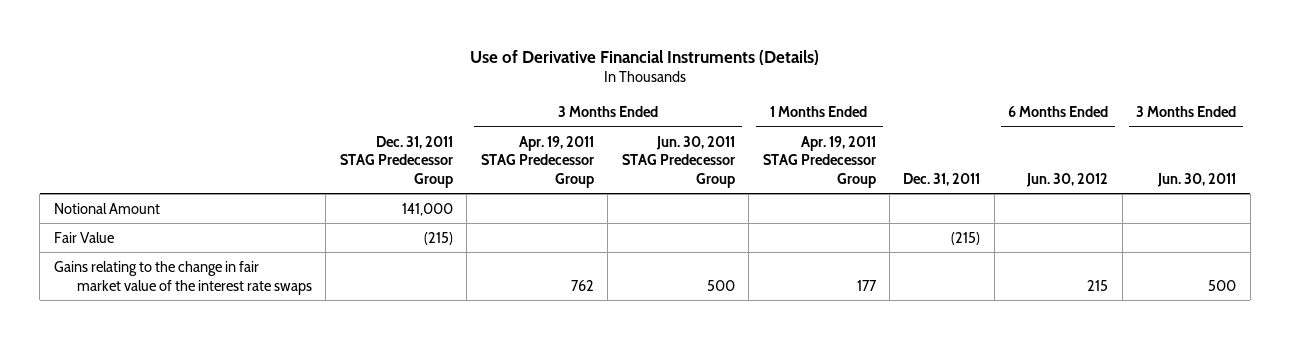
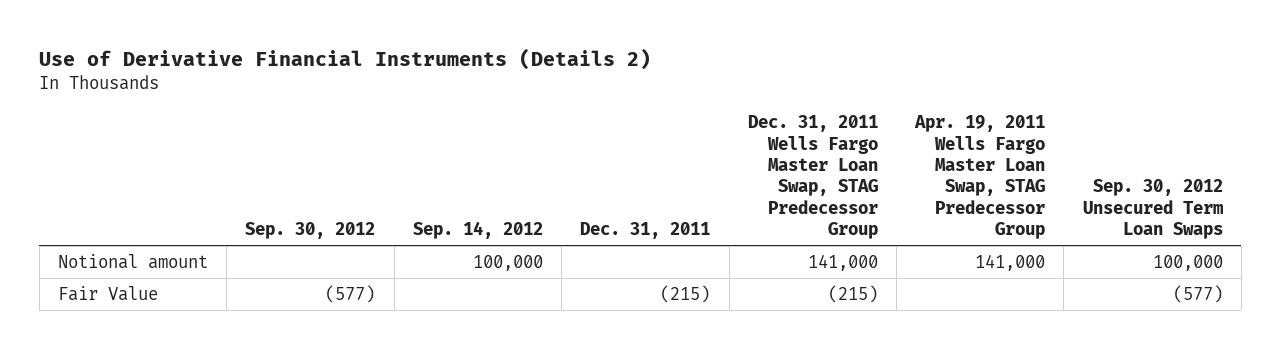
- Use of Derivative Financial Instruments (Details)
+ Use of Derivative Financial Instruments (Details 2)
- | Dec. 31, 2011 STAG Predecessor Group | 3 Months Ended Apr. 19, 2011 STAG Predecessor Group | 3 Months Ended Jun. 30, 2011 STAG Predecessor Group | 1 Months Ended Apr. 19, 2011 STAG Predecessor Group | Dec. 31, 2011 | 6 Months Ended Jun. 30, 2012 | 3 Months Ended Jun. 30, 2011
+ | Sep. 30, 2012 | Sep. 14, 2012 | Dec. 31, 2011 | Dec. 31, 2011 Wells Fargo Master Loan Swap, STAG Predecessor Group | Apr. 19, 2011 Wells Fargo Master Loan Swap, STAG Predecessor Group | Sep. 30, 2012 Unsecured Term Loan Swaps
- Notional Amount | 141,000 | | | | | |
+ Notional amount | | 100,000 | | 141,000 | 141,000 | 100,000
- Gains relating to the change in fair market value of the interest rate swaps | | 762 | 500 | 177 | | 215 | 500

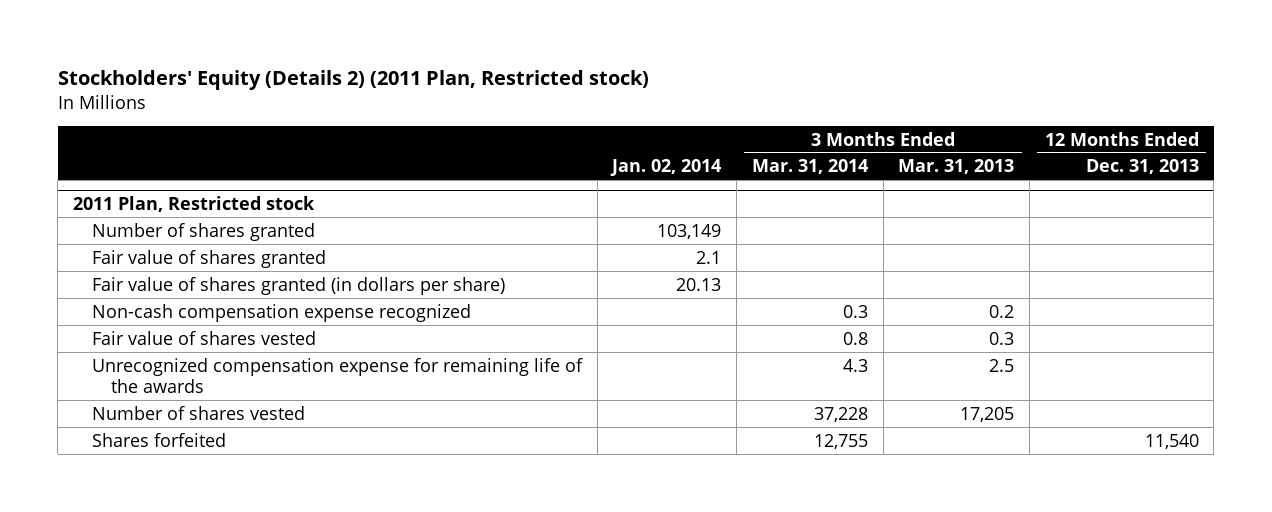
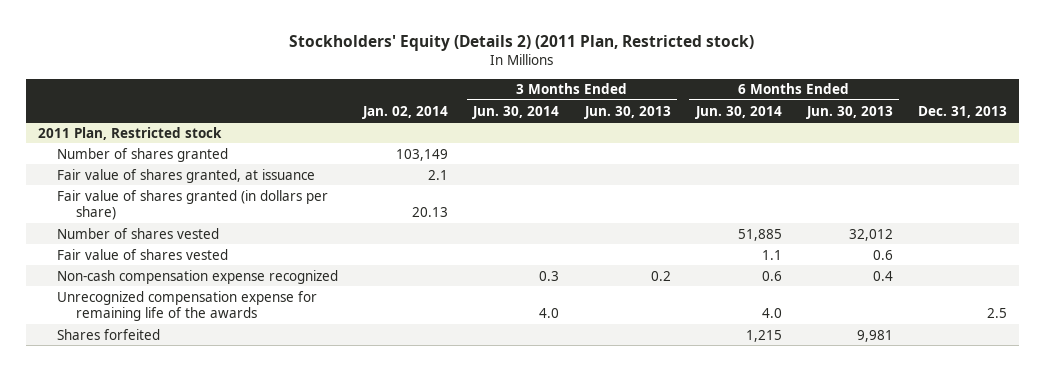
- | Jan. 02, 2014 | 3 Months Ended Mar. 31, 2014 | 3 Months Ended Mar. 31, 2013 | 12 Months Ended Dec. 31, 2013
+ | Jan. 02, 2014 | 3 Months Ended Jun. 30, 2014 | 3 Months Ended Jun. 30, 2013 | 6 Months Ended Jun. 30, 2014 | 6 Months Ended Jun. 30, 2013 | Dec. 31, 2013
@ 2011 Plan, Restricted stock
- Fair value of shares granted | 2.1 | | |
+ Fair value of shares granted, at issuance | 2.1 | | | | |
moved up: Number of shares vested | | | | 51,885 | 32,012 |
moved down: Non-cash compensation expense recognized | | 0.3 | 0.2 | 0.6 | 0.4 |

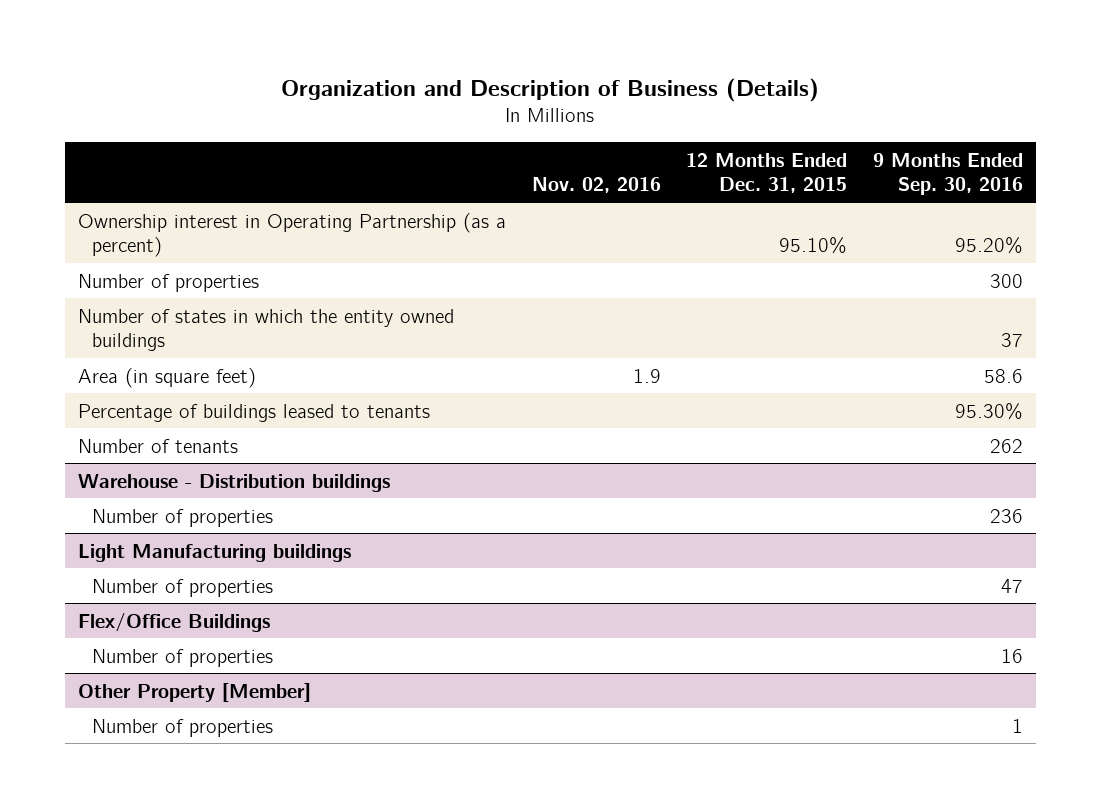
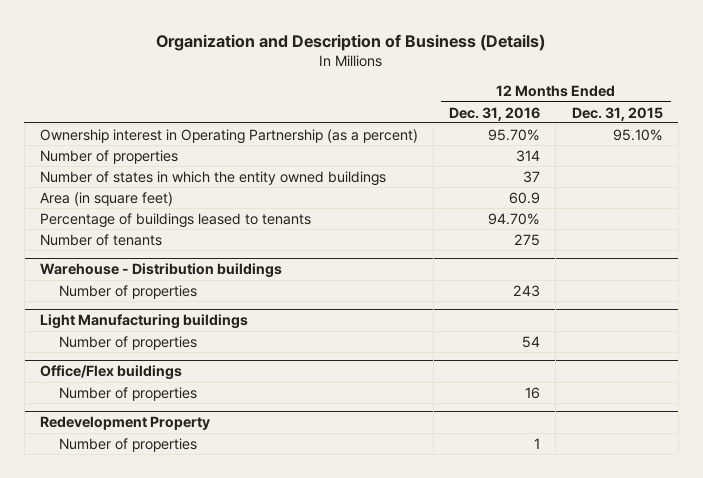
- | Nov. 02, 2016 | 12 Months Ended Dec. 31, 2015 | 9 Months Ended Sep. 30, 2016
+ | 12 Months Ended Dec. 31, 2016 | 12 Months Ended Dec. 31, 2015
- Flex/Office Buildings
+ Office/Flex buildings
- Other Property [Member]
+ Redevelopment Property

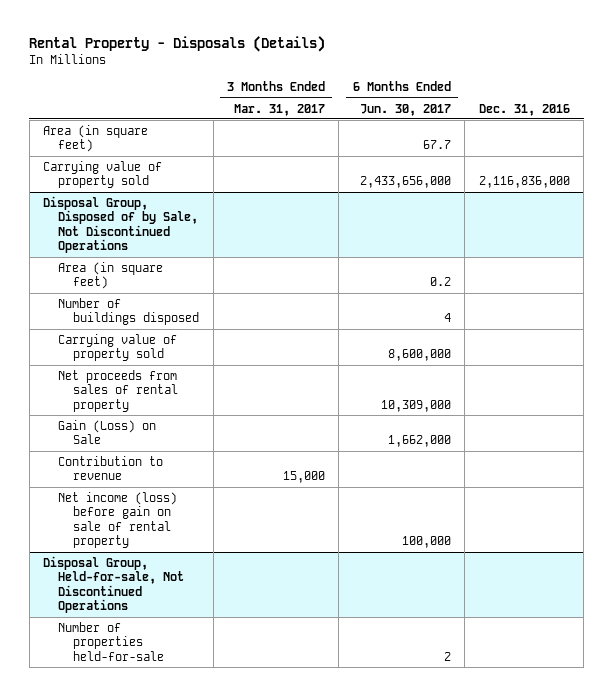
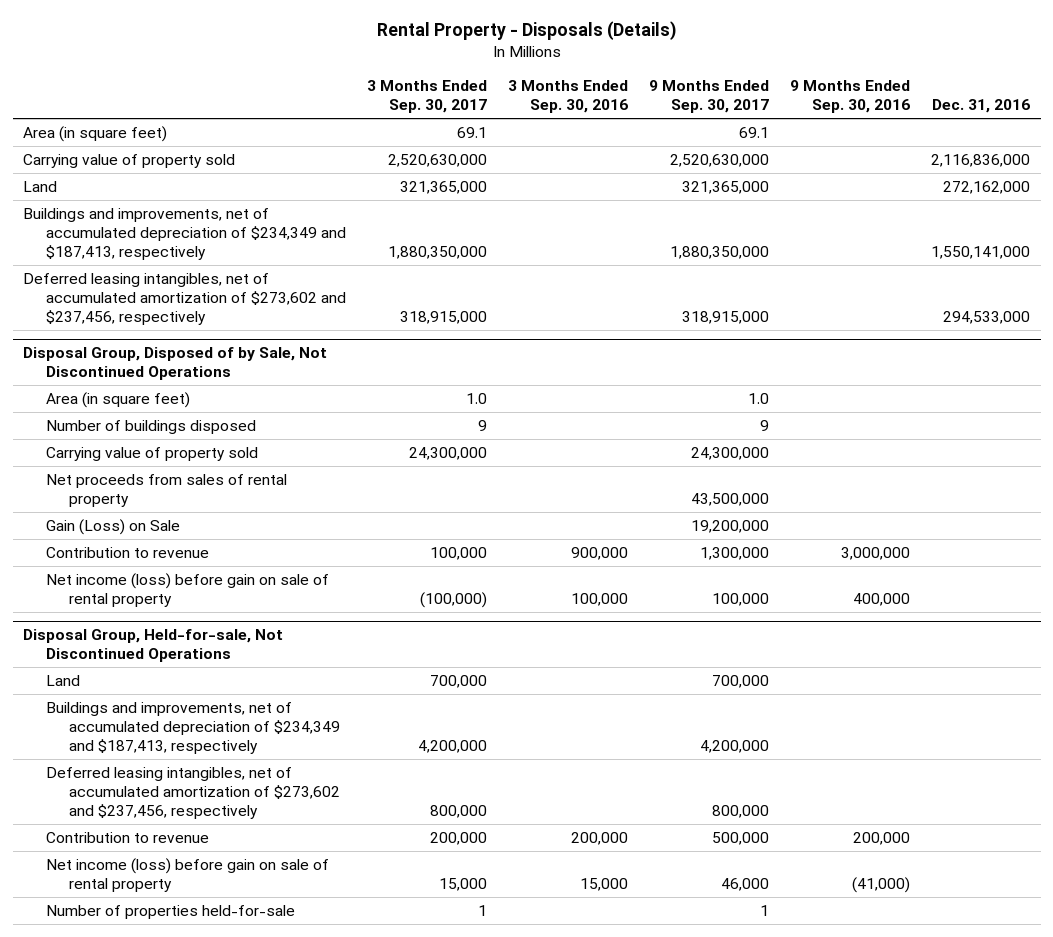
- | 3 Months Ended Mar. 31, 2017 | 6 Months Ended Jun. 30, 2017 | Dec. 31, 2016
+ | 3 Months Ended Sep. 30, 2017 | 3 Months Ended Sep. 30, 2016 | 9 Months Ended Sep. 30, 2017 | 9 Months Ended Sep. 30, 2016 | Dec. 31, 2016
+ Land | 321,365,000 | | 321,365,000 | | 272,162,000
+ Buildings and improvements, net of accumulated depreciation of $234,349 and $187,413, respectively | 1,880,350,000 | | 1,880,350,000 | | 1,550,141,000
+ Deferred leasing intangibles, net of accumulated amortization of $273,602 and $237,456, respectively | 318,915,000 | | 318,915,000 | | 294,533,000
@ Disposal Group, Held-for-sale, Not Discontinued Operations
+ Land | 700,000 | | 700,000 | |
+ Buildings and improvements, net of accumulated depreciation of $234,349 and $187,413, respectively | 4,200,000 | | 4,200,000 | |
+ Deferred leasing intangibles, net of accumulated amortization of $273,602 and $237,456, respectively | 800,000 | | 800,000 | |
+ Contribution to revenue | 200,000 | 200,000 | 500,000 | 200,000 |
+ Net income (loss) before gain on sale of rental property | 15,000 | 15,000 | 46,000 | (41,000) |

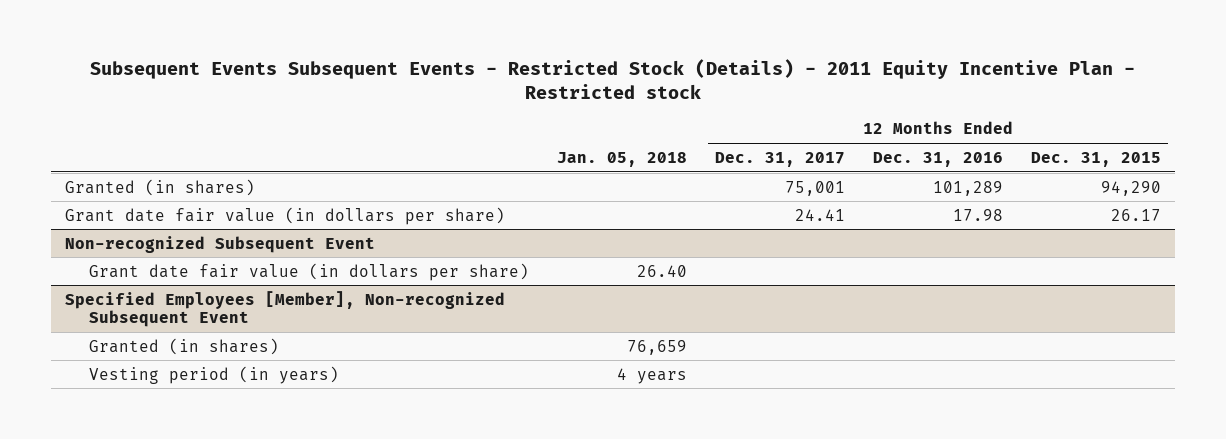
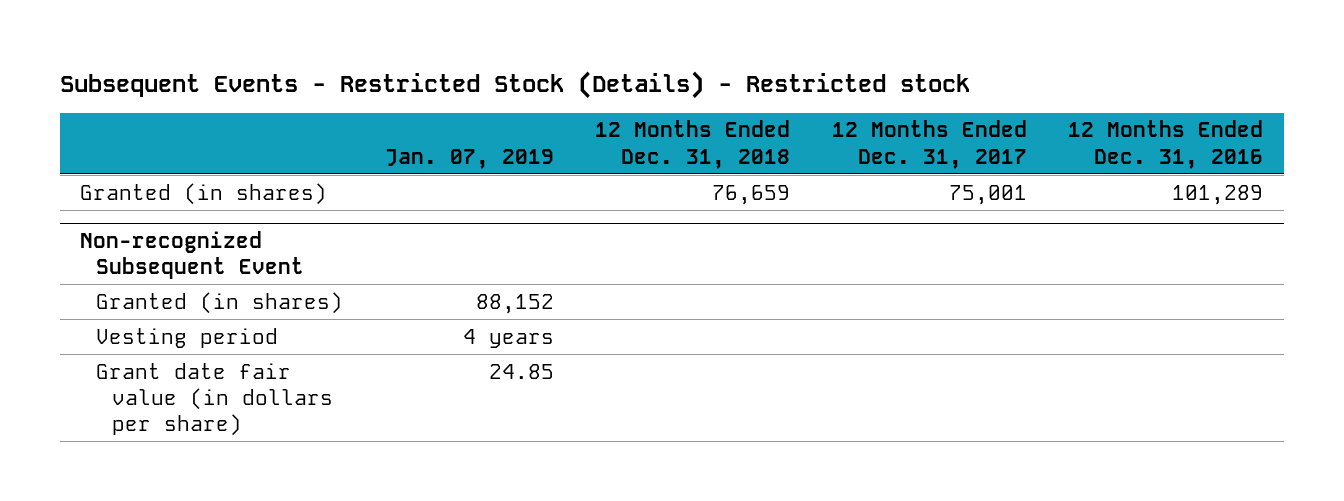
- Subsequent Events Subsequent Events - Restricted Stock (Details) - 2011 Equity Incentive Plan - Restricted stock
+ Subsequent Events - Restricted Stock (Details) - Restricted stock
- | Jan. 05, 2018 | 12 Months Ended Dec. 31, 2017 | 12 Months Ended Dec. 31, 2016 | 12 Months Ended Dec. 31, 2015
+ | Jan. 07, 2019 | 12 Months Ended Dec. 31, 2018 | 12 Months Ended Dec. 31, 2017 | 12 Months Ended Dec. 31, 2016
- Grant date fair value (in dollars per share) | | 24.41 | 17.98 | 26.17
@ Non-recognized Subsequent Event
+ Granted (in shares) | 88,152 | | |
+ Vesting period | 4 years | | |
- Specified Employees [Member], Non-recognized Subsequent Event
- Granted (in shares) | 76,659 | | |
- Vesting period (in years) | 4 years | | |

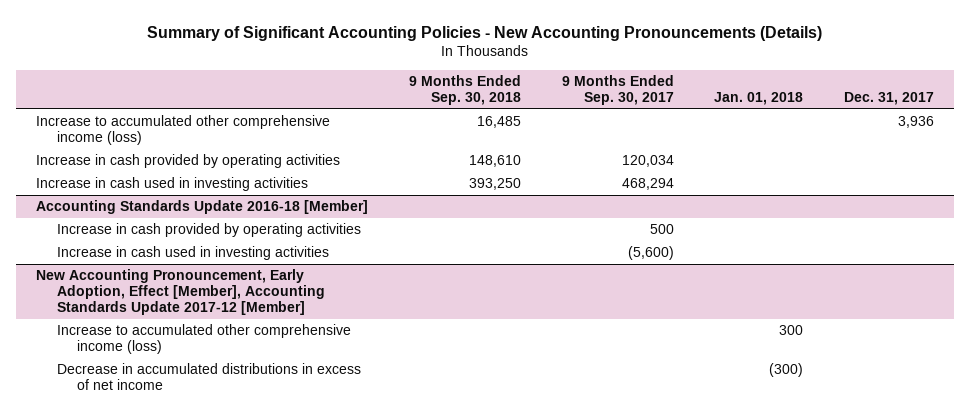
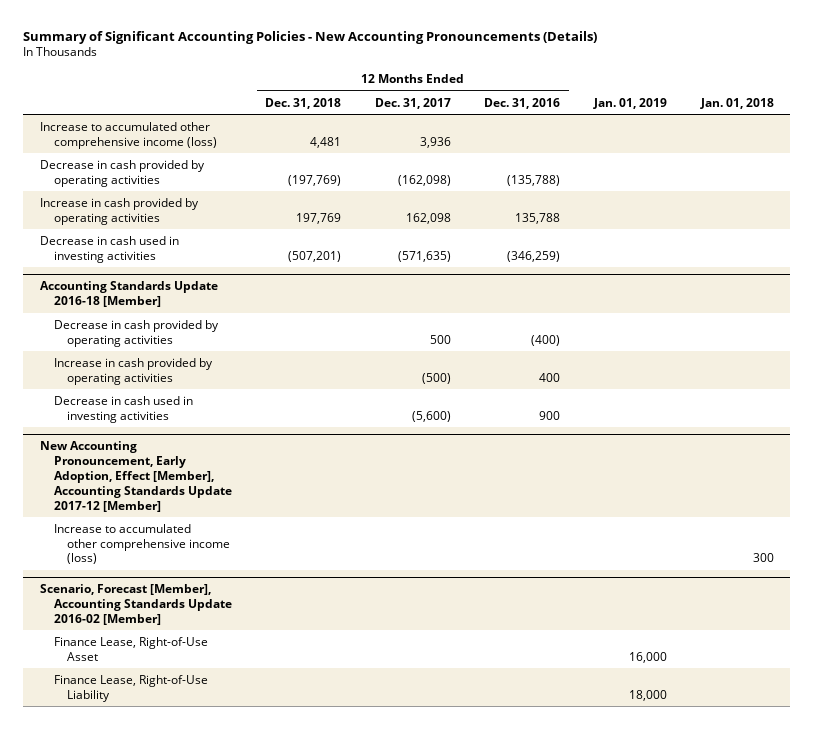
- | 9 Months Ended Sep. 30, 2018 | 9 Months Ended Sep. 30, 2017 | Jan. 01, 2018 | Dec. 31, 2017
+ | 12 Months Ended Dec. 31, 2018 | 12 Months Ended Dec. 31, 2017 | 12 Months Ended Dec. 31, 2016 | Jan. 01, 2019 | Jan. 01, 2018
+ Decrease in cash provided by operating activities | (197,769) | (162,098) | (135,788) | |
- Increase in cash used in investing activities | 393,250 | 468,294 | |
+ Decrease in cash used in investing activities | (507,201) | (571,635) | (346,259) | |
@ Accounting Standards Update 2016-18 [Member]
+ Decrease in cash provided by operating activities | | 500 | (400) | |
- Increase in cash used in investing activities | | (5,600) | |
+ Decrease in cash used in investing activities | | (5,600) | 900 | |
@ New Accounting Pronouncement, Early Adoption, Effect [Member], Accounting Standards Update 2017-12 [Member]
- Decrease in accumulated distributions in excess of net income | | | (300) |
+ Scenario, Forecast [Member], Accounting Standards Update 2016-02 [Member]
+ Finance Lease, Right-of-Use Asset | | | | 16,000 |
+ Finance Lease, Right-of-Use Liability | | | | 18,000 |

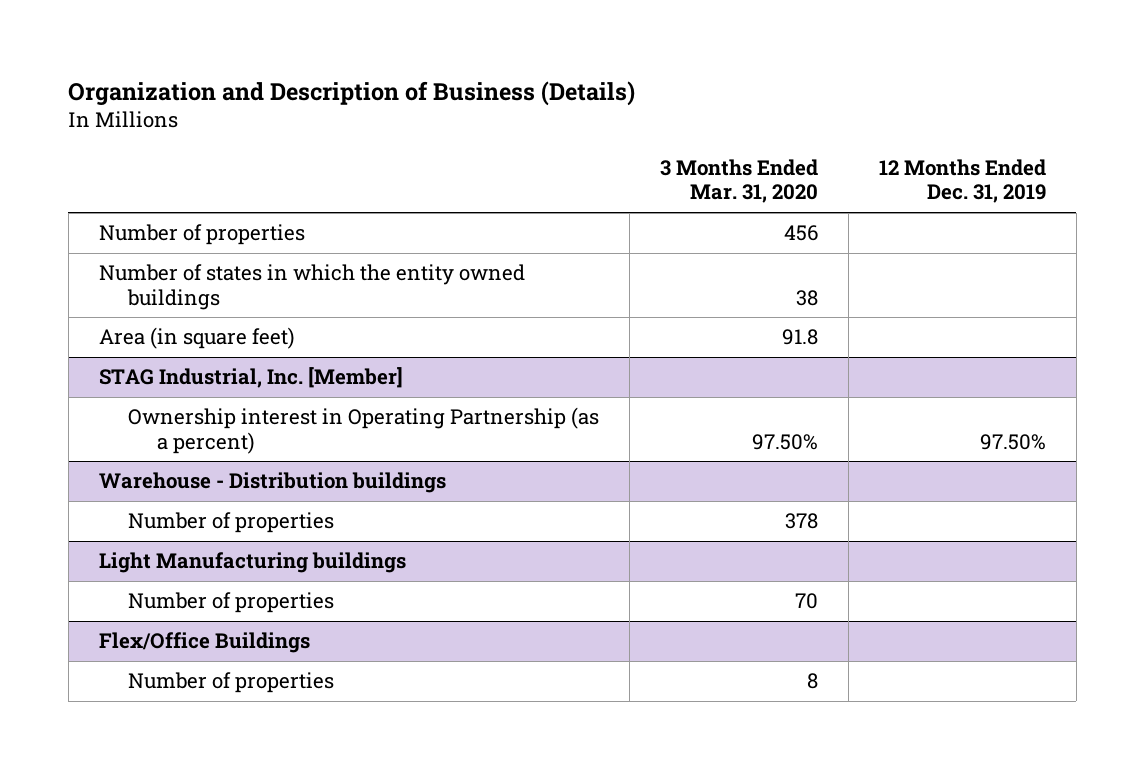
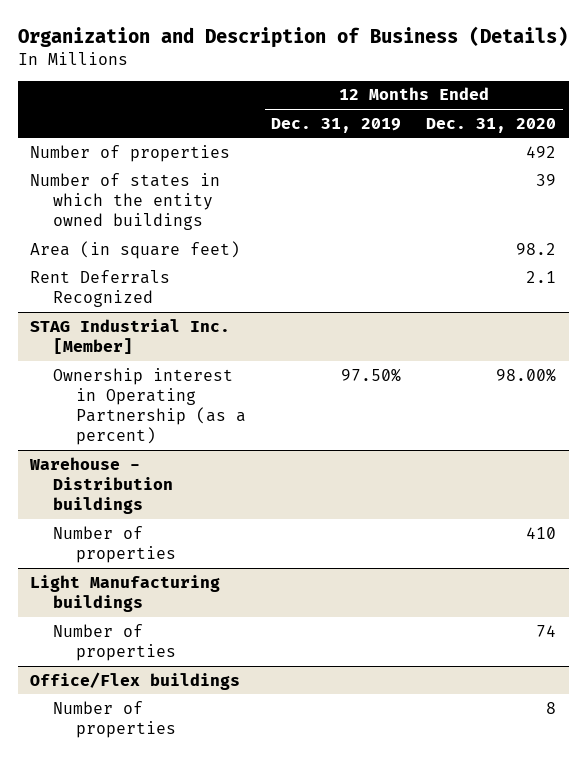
- | 3 Months Ended Mar. 31, 2020 | 12 Months Ended Dec. 31, 2019
+ | 12 Months Ended Dec. 31, 2019 | 12 Months Ended Dec. 31, 2020
- STAG Industrial, Inc. [Member]
+ Rent Deferrals Recognized | | 2.1
+ STAG Industrial Inc. [Member]
- Flex/Office Buildings
+ Office/Flex buildings

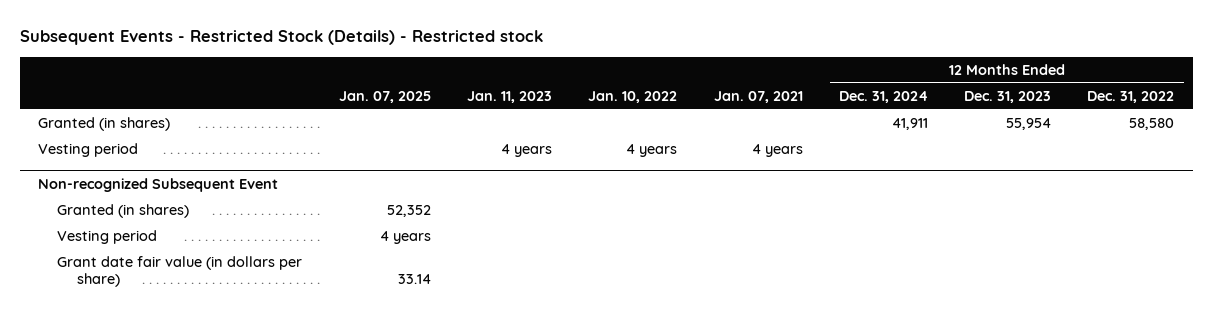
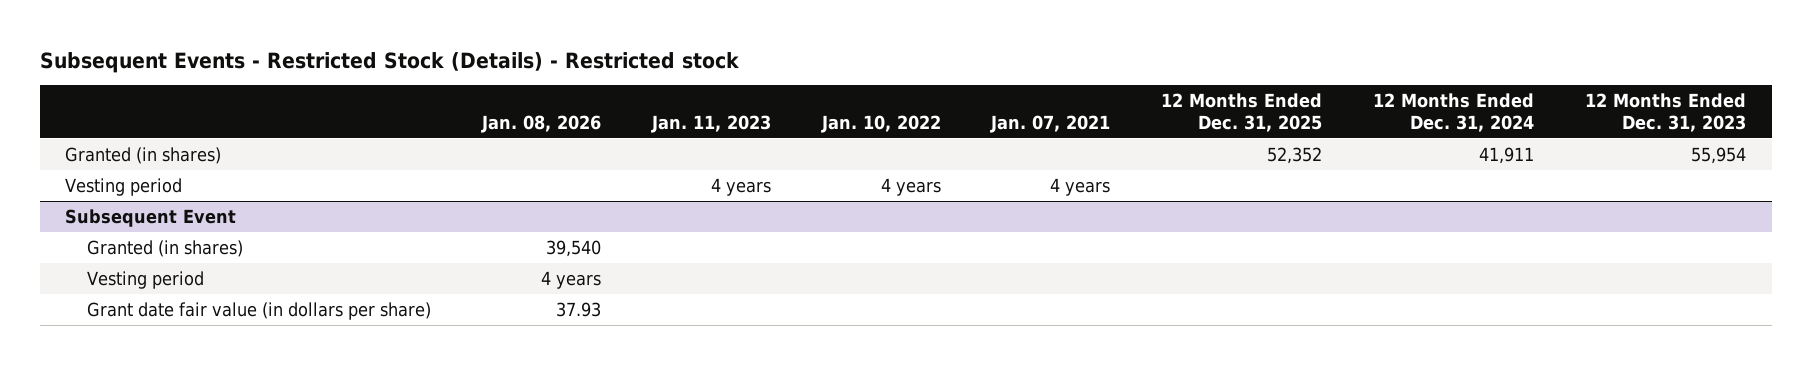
- | Jan. 07, 2025 | Jan. 11, 2023 | Jan. 10, 2022 | Jan. 07, 2021 | 12 Months Ended Dec. 31, 2024 | 12 Months Ended Dec. 31, 2023 | 12 Months Ended Dec. 31, 2022
+ | Jan. 08, 2026 | Jan. 11, 2023 | Jan. 10, 2022 | Jan. 07, 2021 | 12 Months Ended Dec. 31, 2025 | 12 Months Ended Dec. 31, 2024 | 12 Months Ended Dec. 31, 2023
- Non-recognized Subsequent Event
+ Subsequent Event

